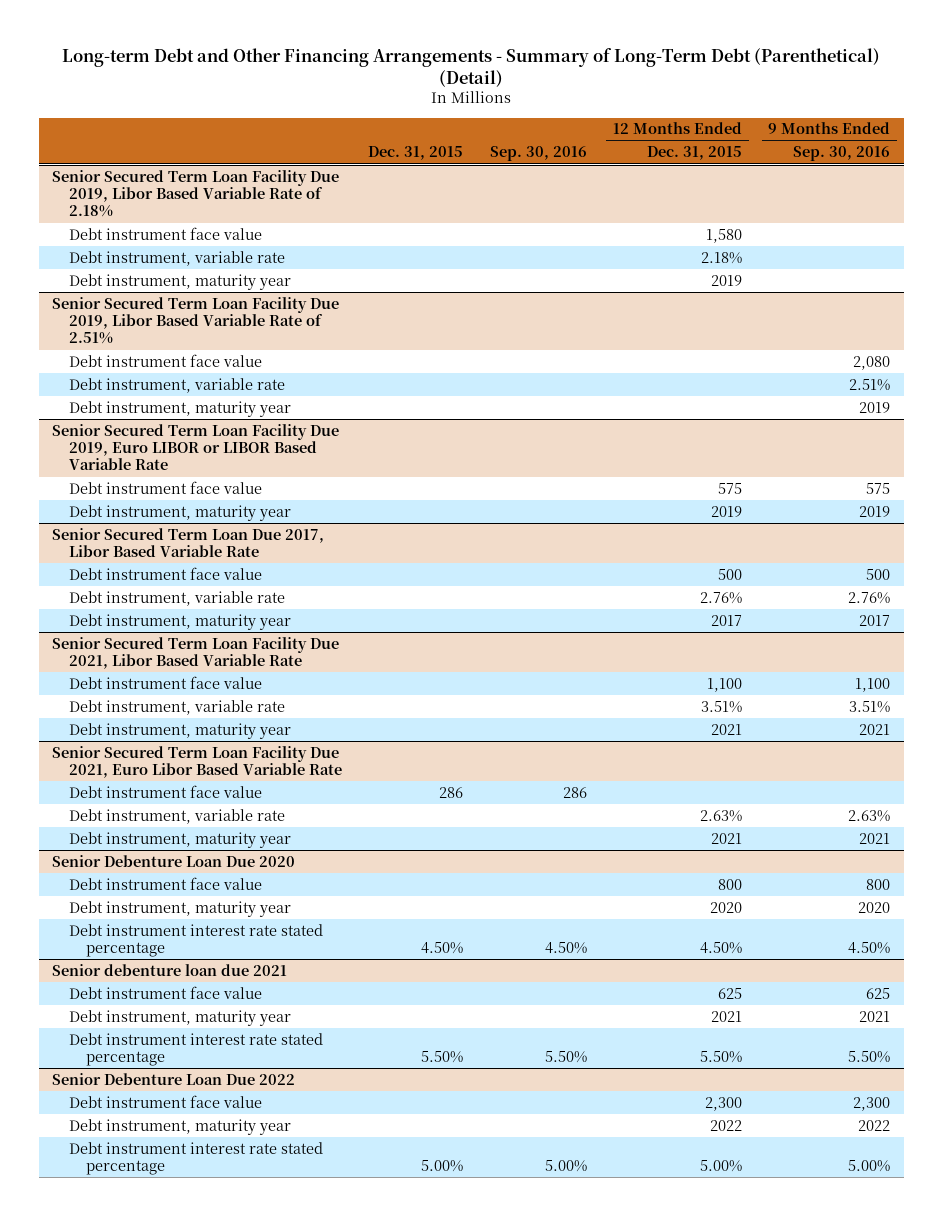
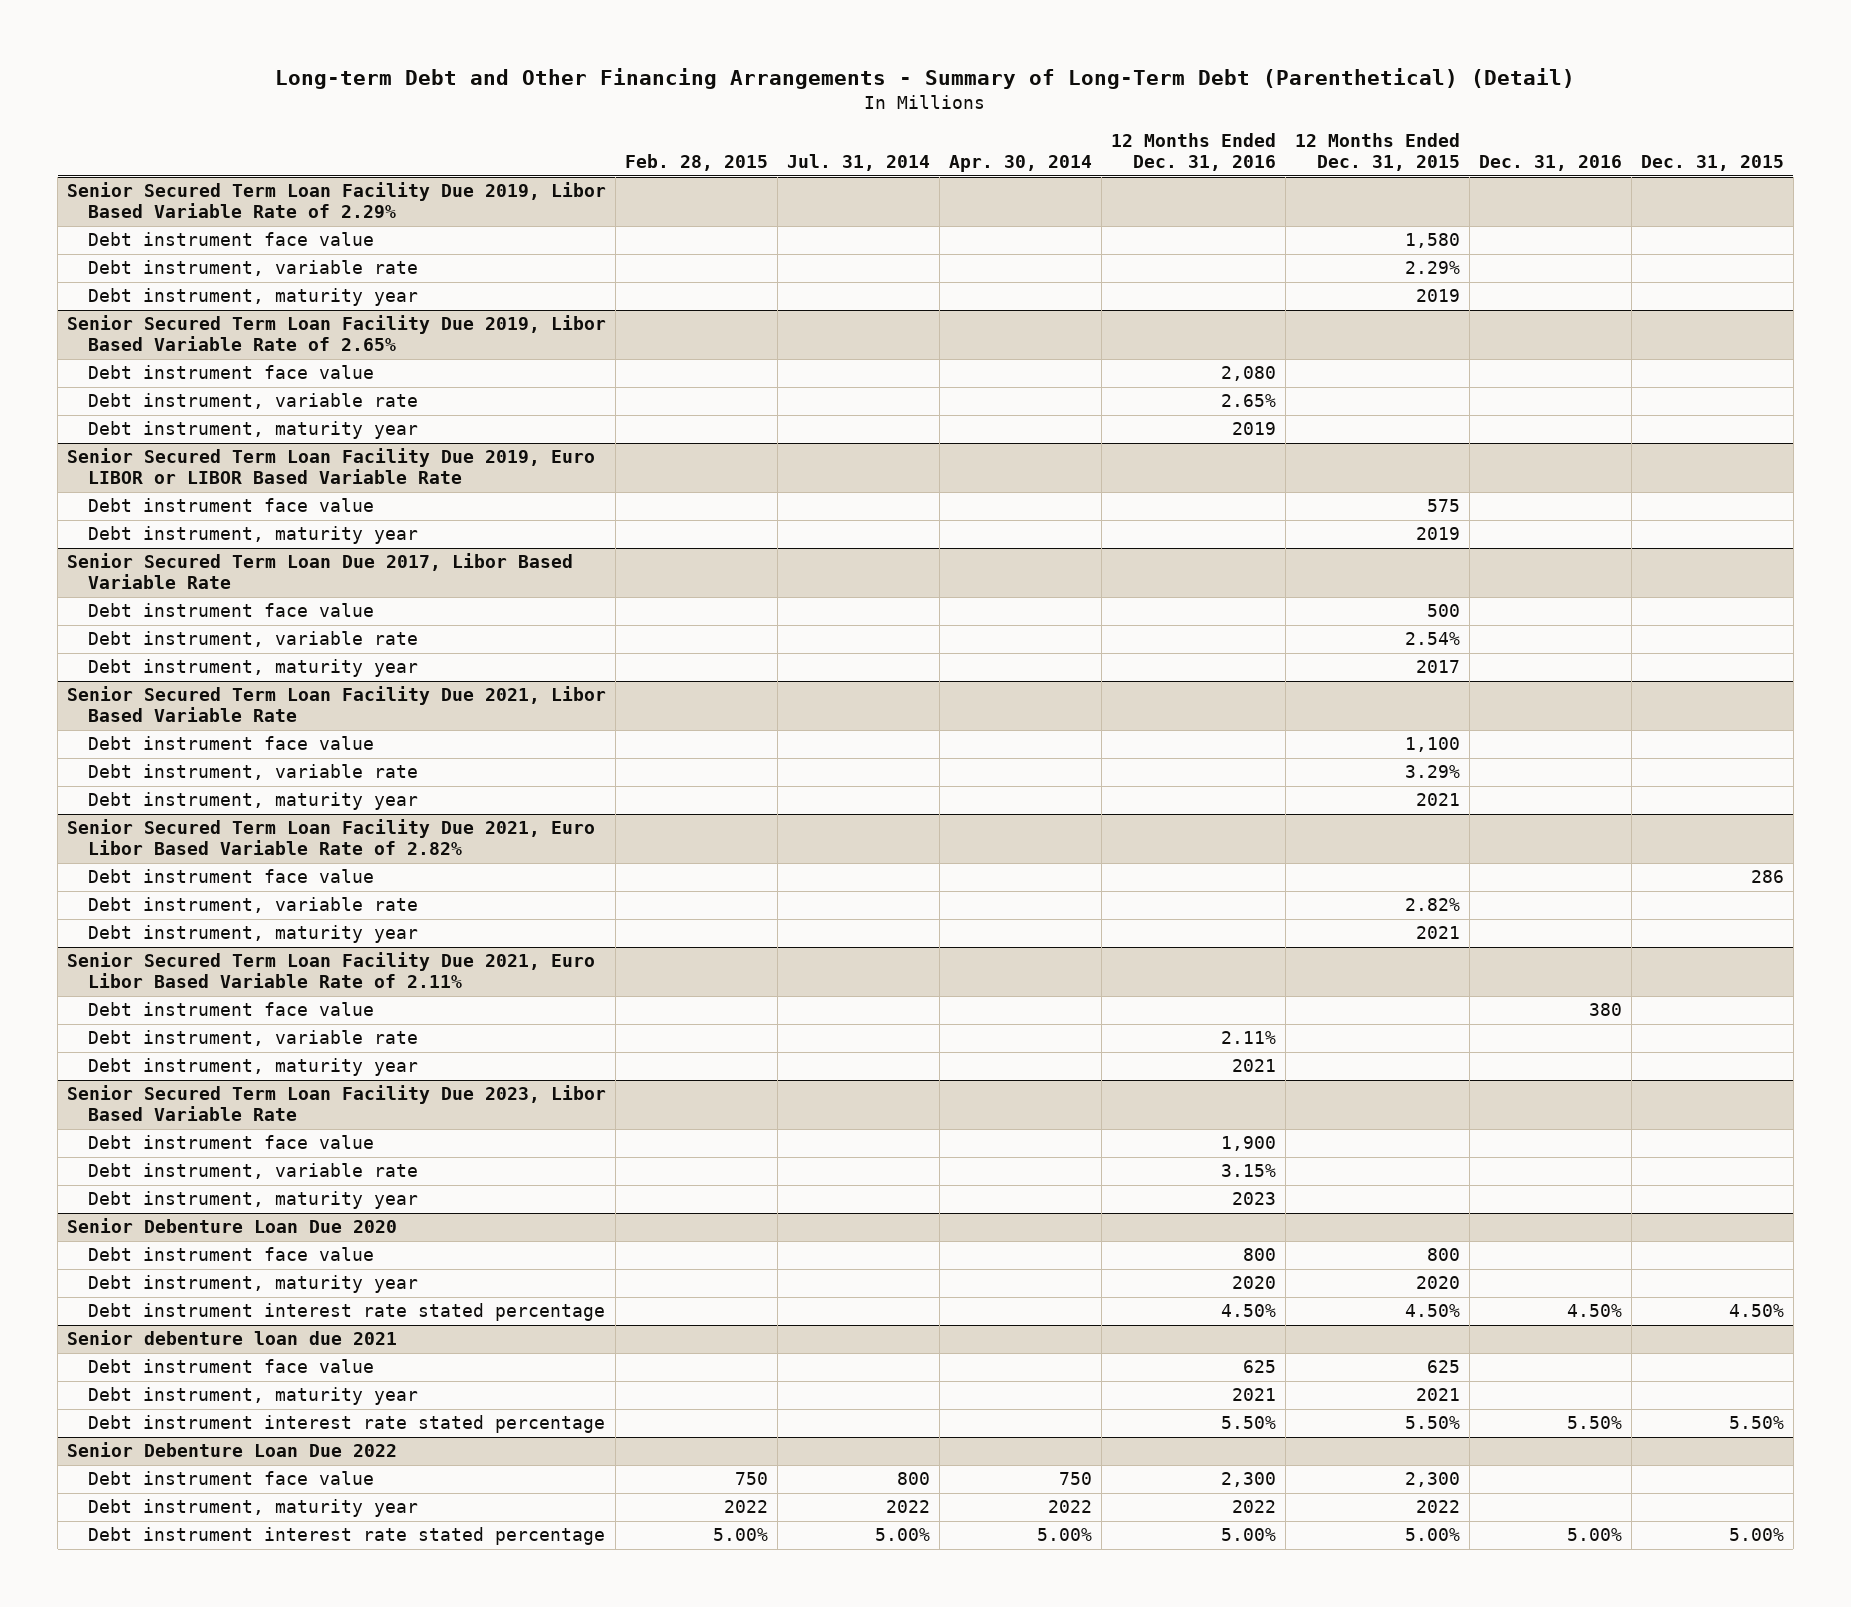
- | Dec. 31, 2015 | Sep. 30, 2016 | 12 Months Ended Dec. 31, 2015 | 9 Months Ended Sep. 30, 2016
+ | Feb. 28, 2015 | Jul. 31, 2014 | Apr. 30, 2014 | 12 Months Ended Dec. 31, 2016 | 12 Months Ended Dec. 31, 2015 | Dec. 31, 2016 | Dec. 31, 2015
- Senior Secured Term Loan Facility Due 2019, Libor Based Variable Rate of 2.18%
+ Senior Secured Term Loan Facility Due 2019, Libor Based Variable Rate of 2.29%
- Debt instrument, variable rate | | | 2.18% |
+ Debt instrument, variable rate | | | | | 2.29% | |
- Senior Secured Term Loan Facility Due 2019, Libor Based Variable Rate of 2.51%
+ Senior Secured Term Loan Facility Due 2019, Libor Based Variable Rate of 2.65%
@ Senior Secured Term Loan Due 2017, Libor Based Variable Rate
- Debt instrument, variable rate | | | 2.76% | 2.76%
+ Debt instrument, variable rate | | | | | 2.54% | |
@ Senior Secured Term Loan Facility Due 2021, Libor Based Variable Rate
- Debt instrument, variable rate | | | 3.51% | 3.51%
+ Debt instrument, variable rate | | | | | 3.29% | |
- Senior Secured Term Loan Facility Due 2021, Euro Libor Based Variable Rate
+ Senior Secured Term Loan Facility Due 2021, Euro Libor Based Variable Rate of 2.82%
- Debt instrument, variable rate | | | 2.63% | 2.63%
+ Debt instrument, variable rate | | | | | 2.82% | |
+ Senior Secured Term Loan Facility Due 2021, Euro Libor Based Variable Rate of 2.11%
+ Debt instrument face value | | | | | | 380 |
+ Debt instrument, variable rate | | | | 2.11% | | |
+ Debt instrument, maturity year | | | | 2021 | | |
+ Senior Secured Term Loan Facility Due 2023, Libor Based Variable Rate
+ Debt instrument face value | | | | 1,900 | | |
+ Debt instrument, variable rate | | | | 3.15% | | |
+ Debt instrument, maturity year | | | | 2023 | | |

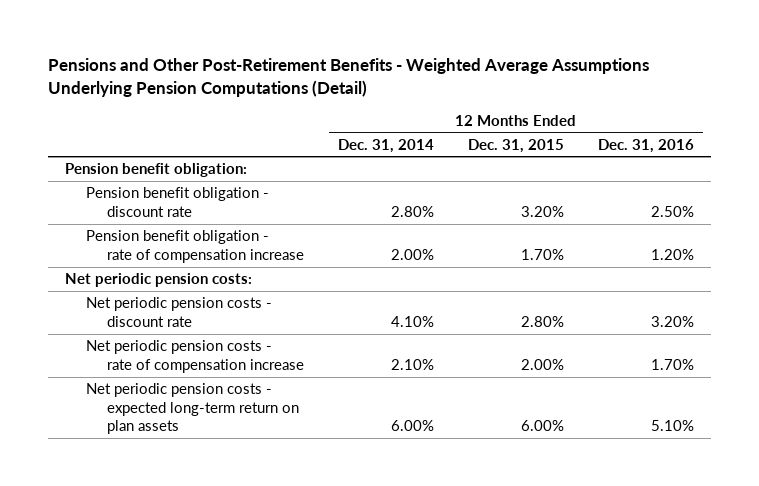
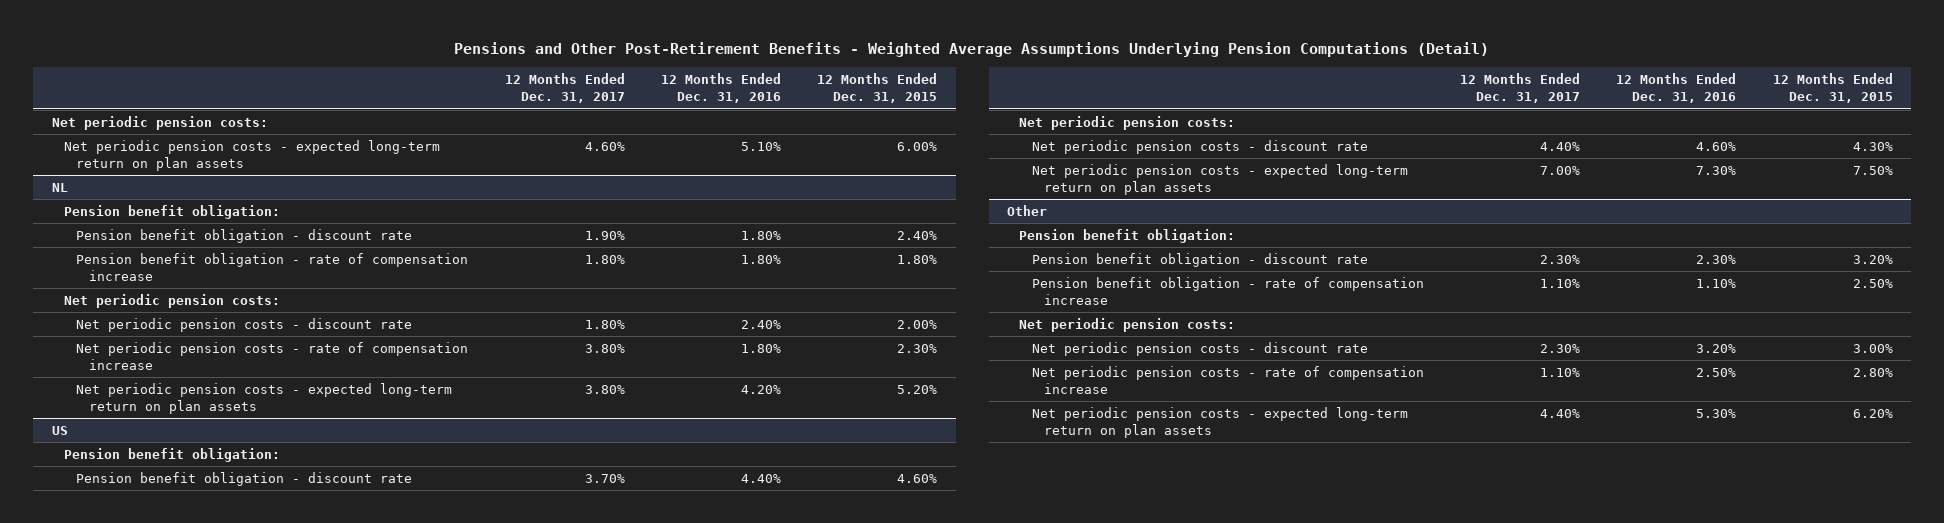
- | 12 Months Ended Dec. 31, 2014 | 12 Months Ended Dec. 31, 2015 | 12 Months Ended Dec. 31, 2016
+ | 12 Months Ended Dec. 31, 2017 | 12 Months Ended Dec. 31, 2016 | 12 Months Ended Dec. 31, 2015
- Pension benefit obligation:
- Pension benefit obligation - discount rate | 2.80% | 3.20% | 2.50%
- Pension benefit obligation - rate of compensation increase | 2.00% | 1.70% | 1.20%
- Net periodic pension costs - discount rate | 4.10% | 2.80% | 3.20%
- Net periodic pension costs - rate of compensation increase | 2.10% | 2.00% | 1.70%
+ NL
+ Pension benefit obligation:
+ Pension benefit obligation - discount rate | 1.90% | 1.80% | 2.40%
+ Pension benefit obligation - rate of compensation increase | 1.80% | 1.80% | 1.80%
+ Net periodic pension costs:
+ Net periodic pension costs - discount rate | 1.80% | 2.40% | 2.00%
+ Net periodic pension costs - rate of compensation increase | 3.80% | 1.80% | 2.30%
+ Net periodic pension costs - expected long-term return on plan assets | 3.80% | 4.20% | 5.20%
+ US
+ Pension benefit obligation:
+ Pension benefit obligation - discount rate | 3.70% | 4.40% | 4.60%
+ Net periodic pension costs:
+ Net periodic pension costs - discount rate | 4.40% | 4.60% | 4.30%
+ Net periodic pension costs - expected long-term return on plan assets | 7.00% | 7.30% | 7.50%
+ Other
+ Pension benefit obligation:
+ Pension benefit obligation - discount rate | 2.30% | 2.30% | 3.20%
+ Pension benefit obligation - rate of compensation increase | 1.10% | 1.10% | 2.50%
+ Net periodic pension costs:
+ Net periodic pension costs - discount rate | 2.30% | 3.20% | 3.00%
+ Net periodic pension costs - rate of compensation increase | 1.10% | 2.50% | 2.80%
+ Net periodic pension costs - expected long-term return on plan assets | 4.40% | 5.30% | 6.20%

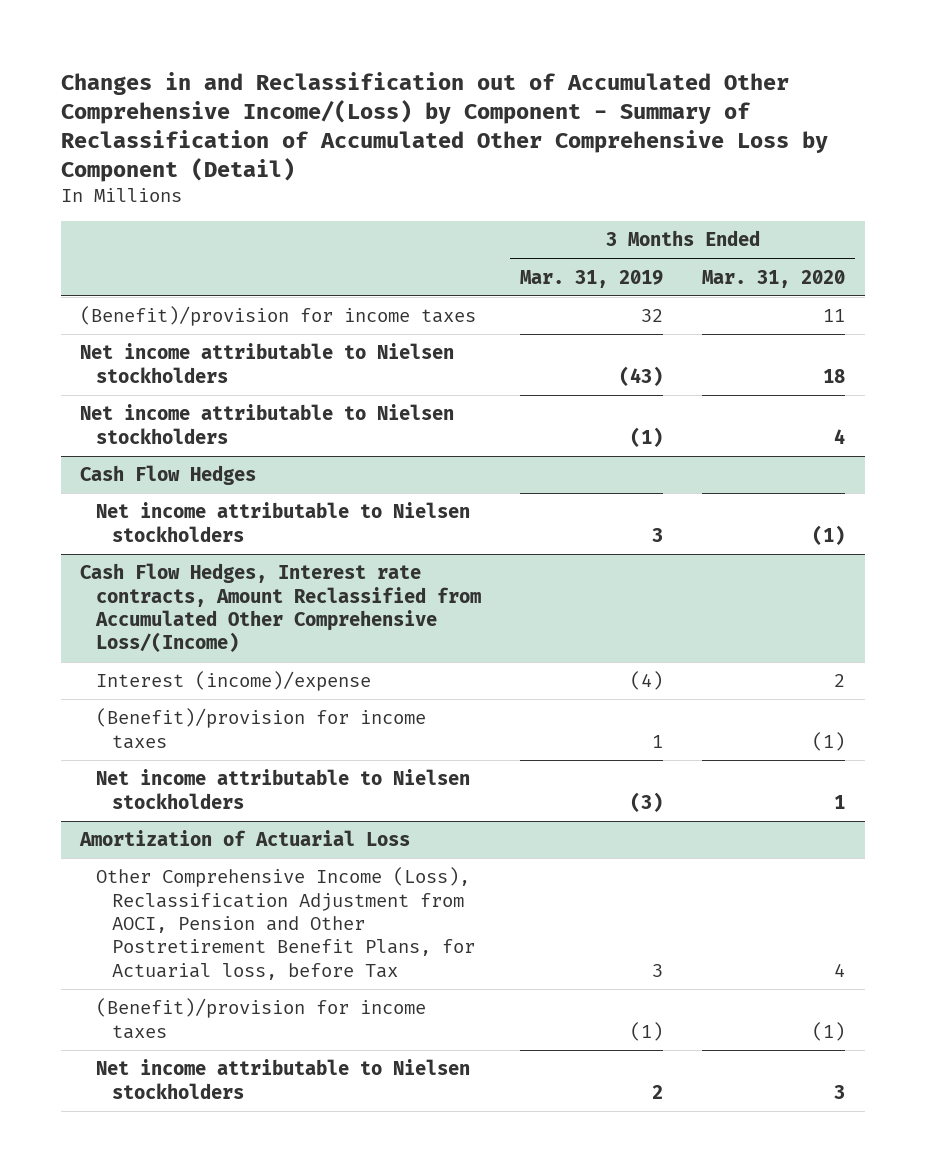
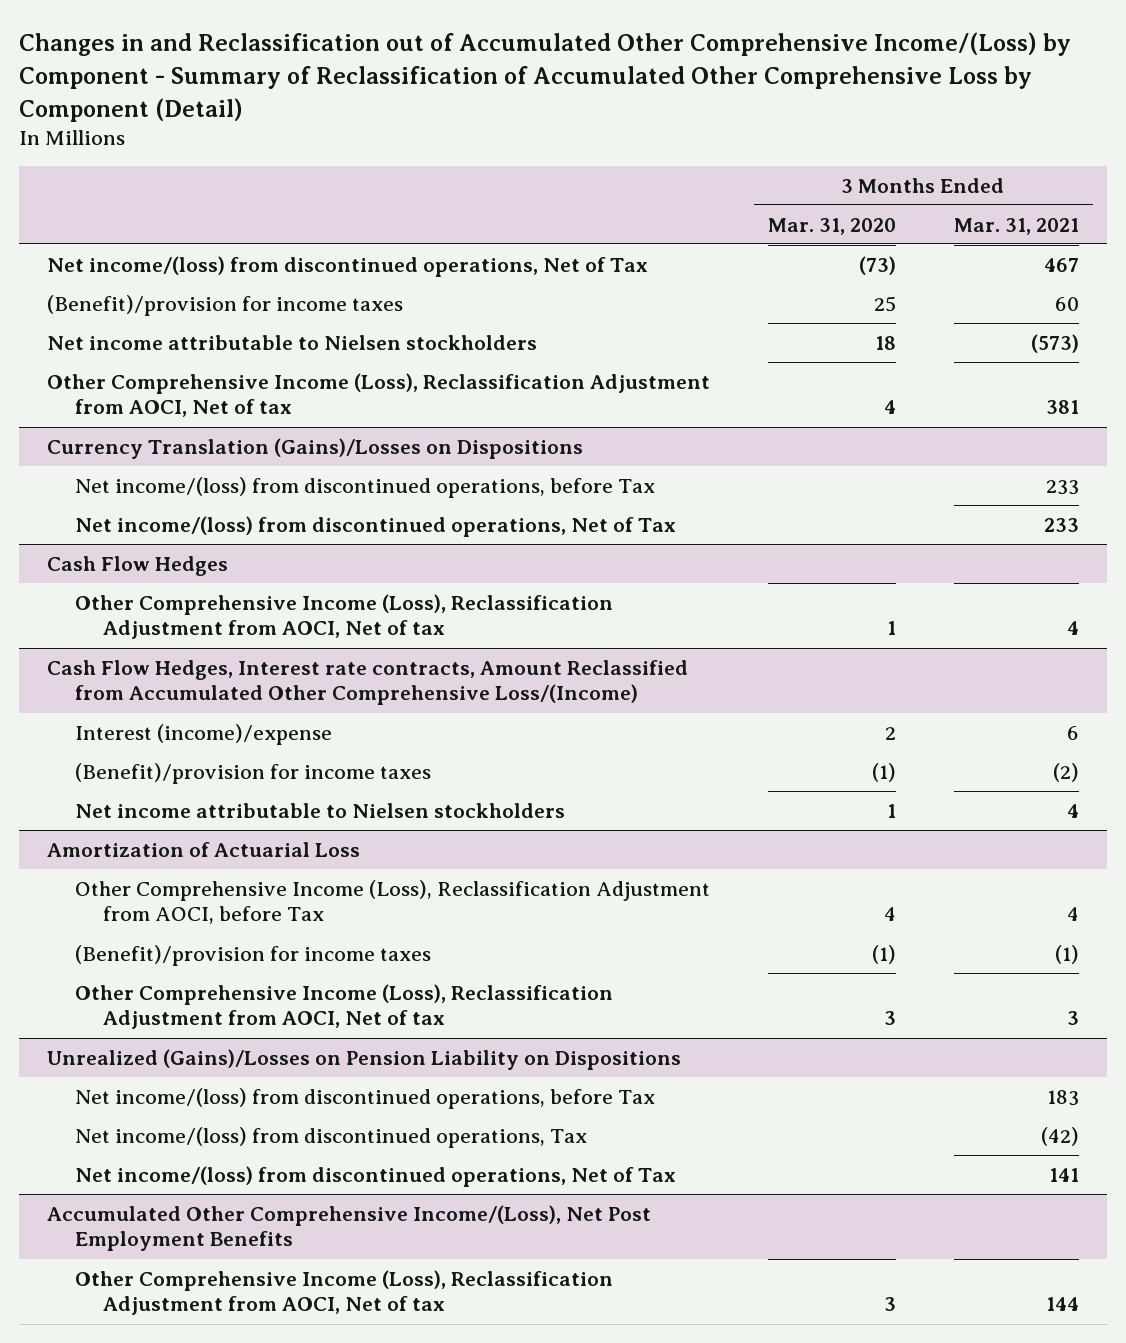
- | 3 Months Ended Mar. 31, 2019 | 3 Months Ended Mar. 31, 2020
+ | 3 Months Ended Mar. 31, 2020 | 3 Months Ended Mar. 31, 2021
- (Benefit)/provision for income taxes | 32 | 11
+ Net income/(loss) from discontinued operations, Net of Tax | (73) | 467
+ (Benefit)/provision for income taxes | 25 | 60
- Net income attributable to Nielsen stockholders | (1) | 4
+ Other Comprehensive Income (Loss), Reclassification Adjustment from AOCI, Net of tax | 4 | 381
+ Currency Translation (Gains)/Losses on Dispositions
+ Net income/(loss) from discontinued operations, before Tax | | 233
+ Net income/(loss) from discontinued operations, Net of Tax | | 233
@ Cash Flow Hedges
- Net income attributable to Nielsen stockholders | 3 | (1)
+ Other Comprehensive Income (Loss), Reclassification Adjustment from AOCI, Net of tax | 1 | 4
@ Amortization of Actuarial Loss
- Other Comprehensive Income (Loss), Reclassification Adjustment from AOCI, Pension and Other Postretirement Benefit Plans, for Actuarial loss, before Tax | 3 | 4
+ Other Comprehensive Income (Loss), Reclassification Adjustment from AOCI, before Tax | 4 | 4
- Net income attributable to Nielsen stockholders | 2 | 3
+ Other Comprehensive Income (Loss), Reclassification Adjustment from AOCI, Net of tax | 3 | 3
+ Unrealized (Gains)/Losses on Pension Liability on Dispositions
+ Net income/(loss) from discontinued operations, before Tax | | 183
+ Net income/(loss) from discontinued operations, Tax | | (42)
+ Net income/(loss) from discontinued operations, Net of Tax | | 141
+ Accumulated Other Comprehensive Income/(Loss), Net Post Employment Benefits
+ Other Comprehensive Income (Loss), Reclassification Adjustment from AOCI, Net of tax | 3 | 144

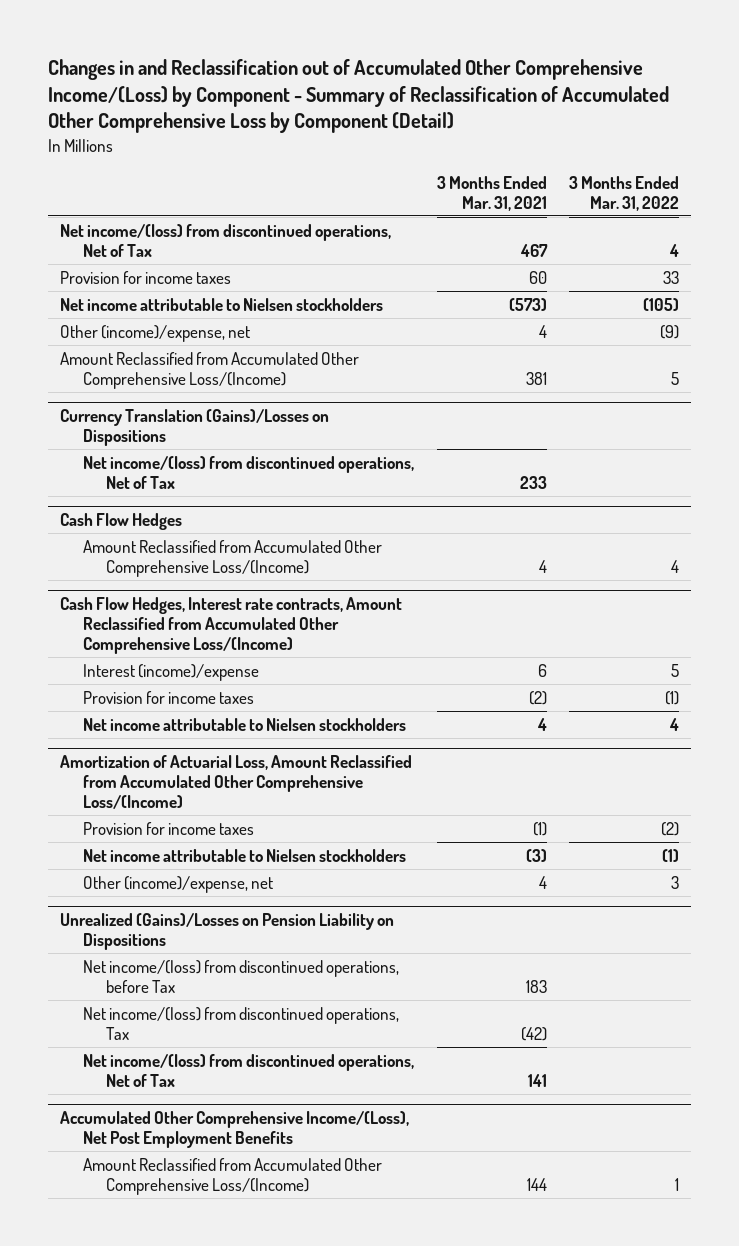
- | 3 Months Ended Mar. 31, 2020 | 3 Months Ended Mar. 31, 2021
+ | 3 Months Ended Mar. 31, 2021 | 3 Months Ended Mar. 31, 2022
- (Benefit)/provision for income taxes | 25 | 60
+ Provision for income taxes | 60 | 33
- Other Comprehensive Income (Loss), Reclassification Adjustment from AOCI, Net of tax | 4 | 381
+ Other (income)/expense, net | 4 | (9)
+ Amount Reclassified from Accumulated Other Comprehensive Loss/(Income) | 381 | 5
@ Currency Translation (Gains)/Losses on Dispositions
- Net income/(loss) from discontinued operations, before Tax | | 233
@ Cash Flow Hedges
- Other Comprehensive Income (Loss), Reclassification Adjustment from AOCI, Net of tax | 1 | 4
+ Amount Reclassified from Accumulated Other Comprehensive Loss/(Income) | 4 | 4
@ Cash Flow Hedges, Interest rate contracts, Amount Reclassified from Accumulated Other Comprehensive Loss/(Income)
- (Benefit)/provision for income taxes | (1) | (2)
+ Provision for income taxes | (2) | (1)
- Amortization of Actuarial Loss
- Other Comprehensive Income (Loss), Reclassification Adjustment from AOCI, before Tax | 4 | 4
- (Benefit)/provision for income taxes | (1) | (1)
- Other Comprehensive Income (Loss), Reclassification Adjustment from AOCI, Net of tax | 3 | 3
+ Amortization of Actuarial Loss, Amount Reclassified from Accumulated Other Comprehensive Loss/(Income)
+ Provision for income taxes | (1) | (2)
+ Net income attributable to Nielsen stockholders | (3) | (1)
+ Other (income)/expense, net | 4 | 3
@ Accumulated Other Comprehensive Income/(Loss), Net Post Employment Benefits
- Other Comprehensive Income (Loss), Reclassification Adjustment from AOCI, Net of tax | 3 | 144
+ Amount Reclassified from Accumulated Other Comprehensive Loss/(Income) | 144 | 1

